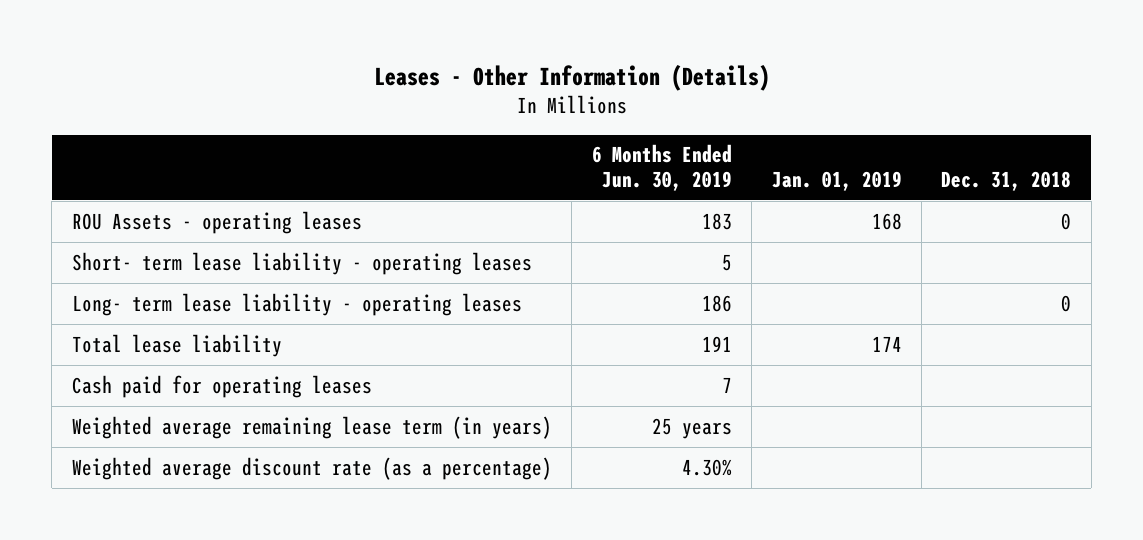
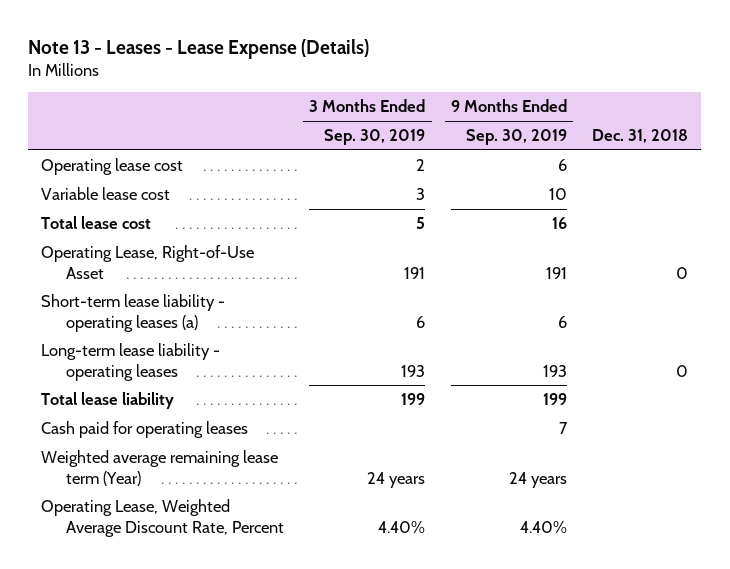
- Leases - Other Information (Details)
+ Note 13 - Leases - Lease Expense (Details)
- | 6 Months Ended Jun. 30, 2019 | Jan. 01, 2019 | Dec. 31, 2018
+ | 3 Months Ended Sep. 30, 2019 | 9 Months Ended Sep. 30, 2019 | Dec. 31, 2018
- ROU Assets - operating leases | 183 | 168 | 0
- Short- term lease liability - operating leases | 5 | |
- Long- term lease liability - operating leases | 186 | | 0
+ Operating lease cost | 2 | 6 |
+ Variable lease cost | 3 | 10 |
+ Total lease cost | 5 | 16 |
+ Operating Lease, Right-of-Use Asset | 191 | 191 | 0
+ Short-term lease liability - operating leases (a) | 6 | 6 |
+ Long-term lease liability - operating leases | 193 | 193 | 0
- Weighted average remaining lease term (in years) | 25 years | |
- Weighted average discount rate (as a percentage) | 4.30% | |
+ Weighted average remaining lease term (Year) | 24 years | 24 years |
+ Operating Lease, Weighted Average Discount Rate, Percent | 4.40% | 4.40% |

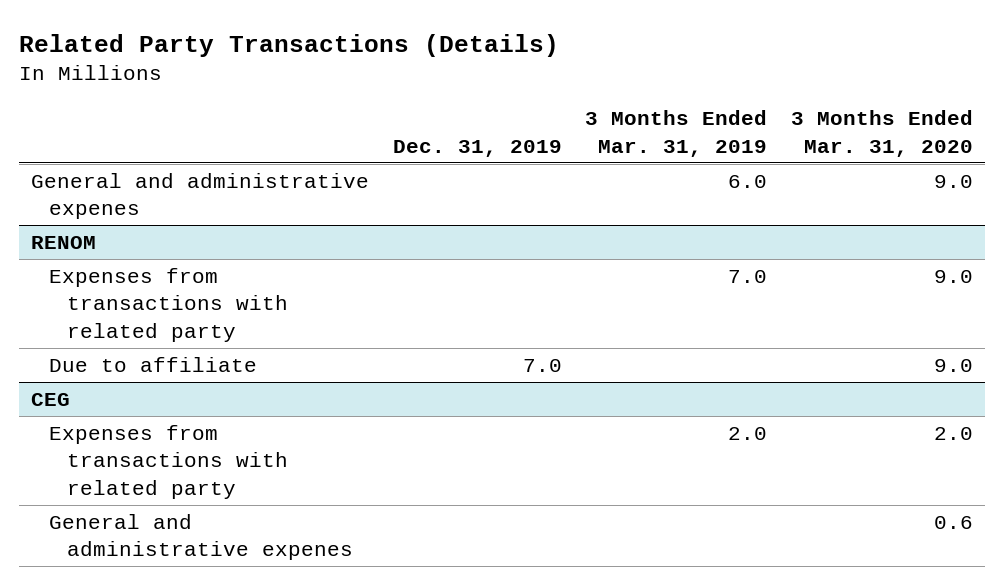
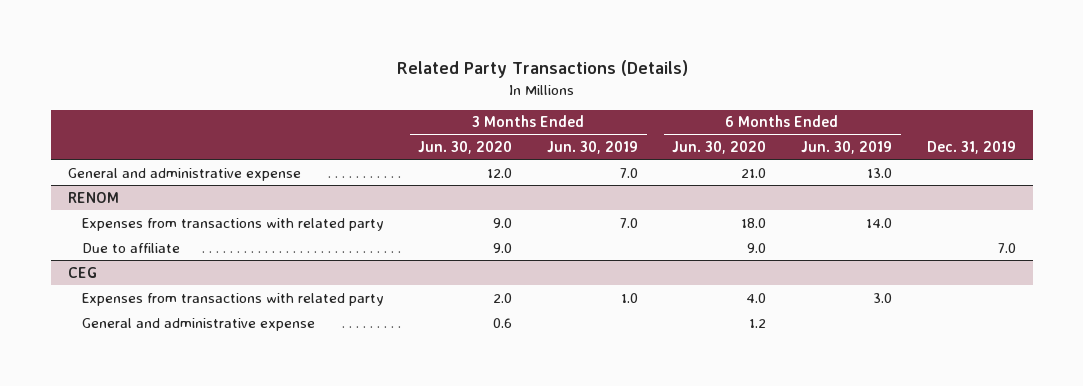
- | Dec. 31, 2019 | 3 Months Ended Mar. 31, 2019 | 3 Months Ended Mar. 31, 2020
+ | 3 Months Ended Jun. 30, 2020 | 3 Months Ended Jun. 30, 2019 | 6 Months Ended Jun. 30, 2020 | 6 Months Ended Jun. 30, 2019 | Dec. 31, 2019
- General and administrative expenes | | 6.0 | 9.0
+ General and administrative expense | 12.0 | 7.0 | 21.0 | 13.0 |
@ CEG
- General and administrative expenes | | | 0.6
+ General and administrative expense | 0.6 | | 1.2 | |

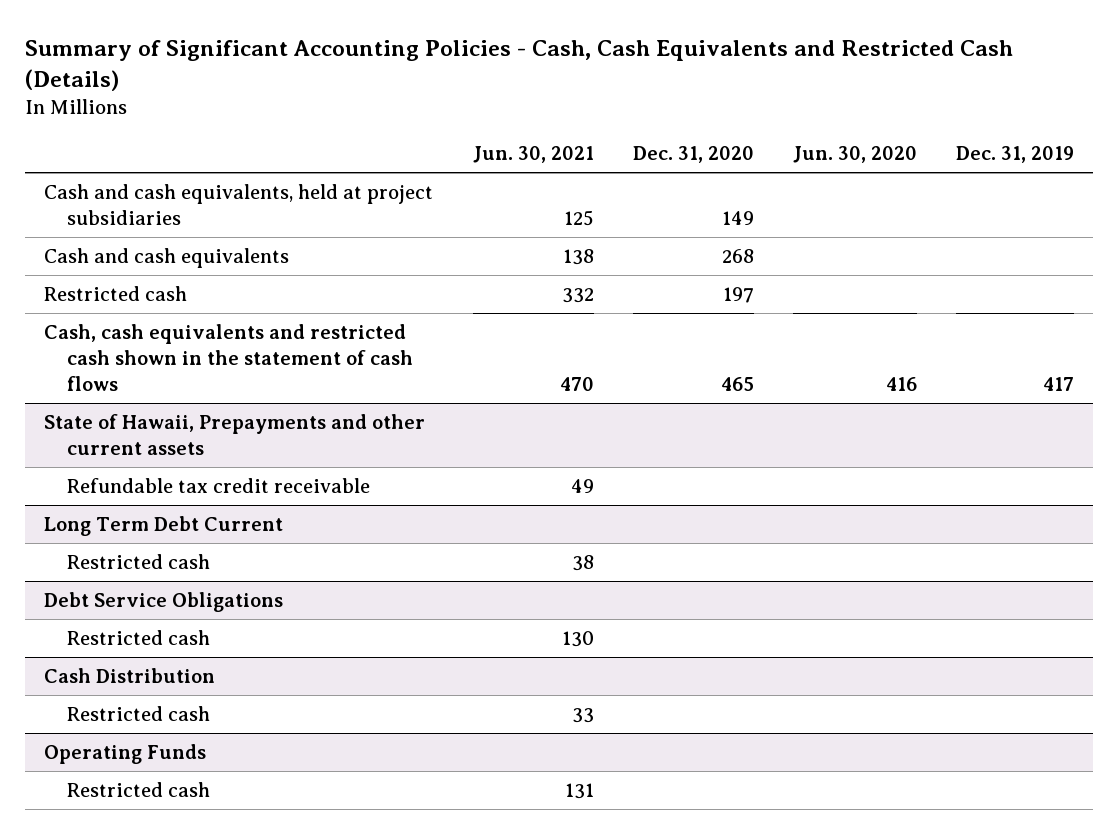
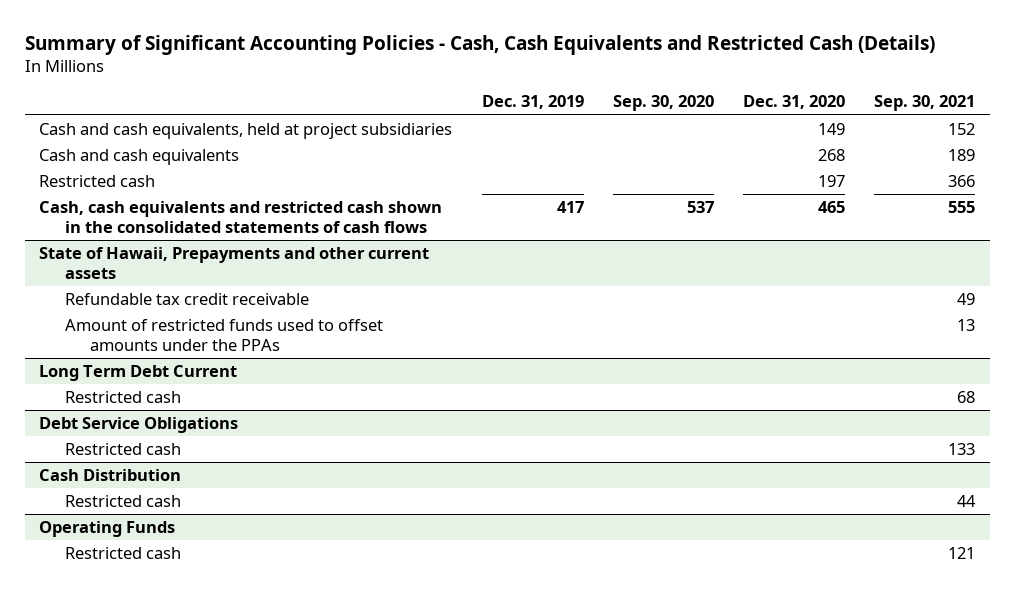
- | Jun. 30, 2021 | Dec. 31, 2020 | Jun. 30, 2020 | Dec. 31, 2019
+ | Dec. 31, 2019 | Sep. 30, 2020 | Dec. 31, 2020 | Sep. 30, 2021
- Cash, cash equivalents and restricted cash shown in the statement of cash flows | 470 | 465 | 416 | 417
+ Cash, cash equivalents and restricted cash shown in the consolidated statements of cash flows | 417 | 537 | 465 | 555
@ State of Hawaii, Prepayments and other current assets
+ Amount of restricted funds used to offset amounts under the PPAs | | | | 13

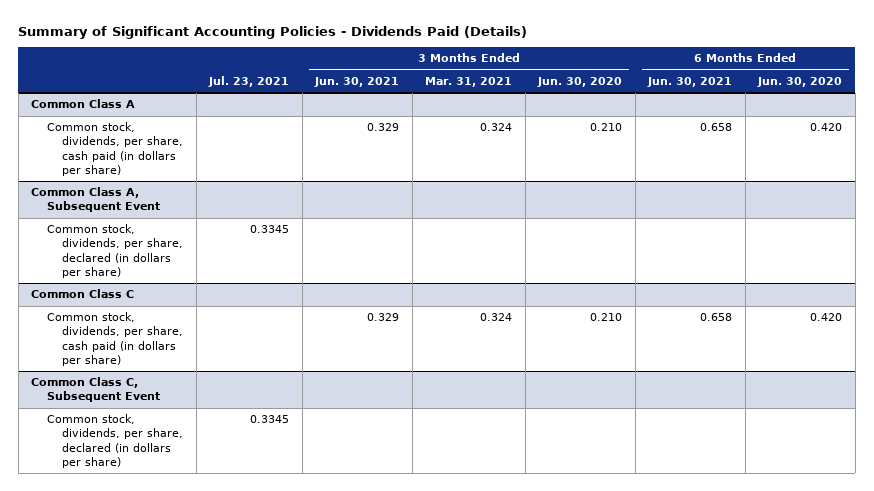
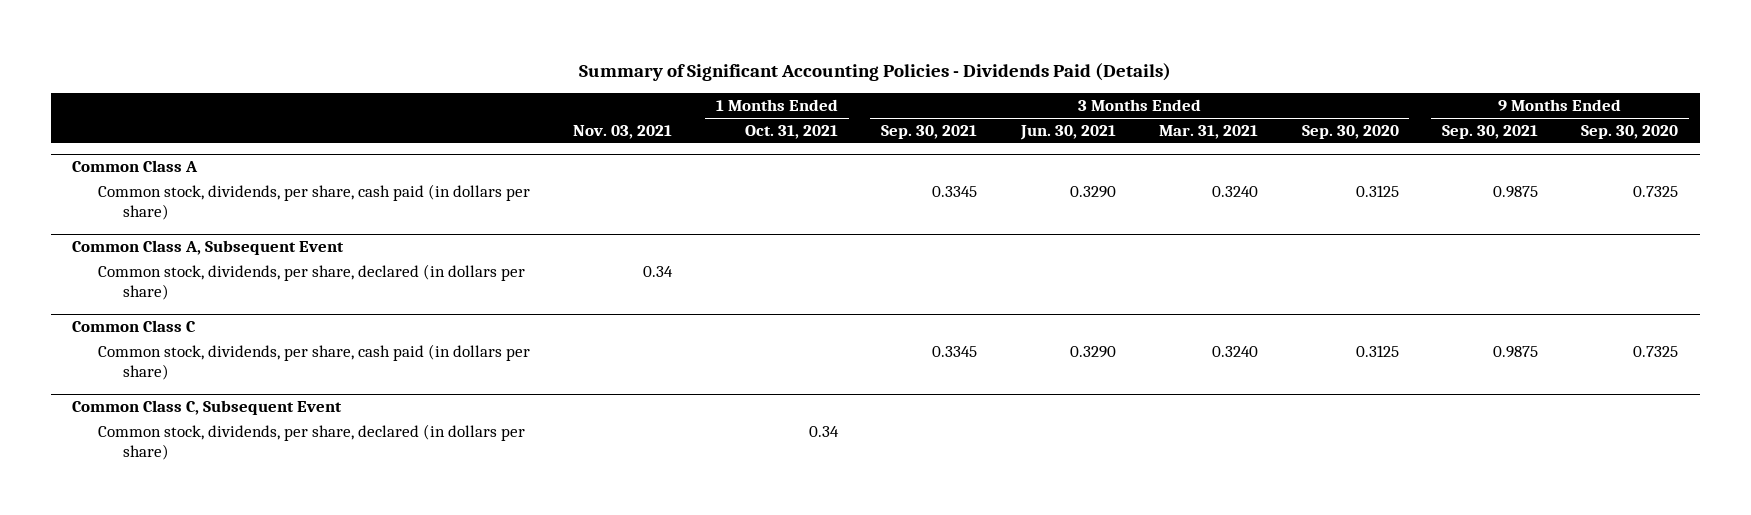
- | Jul. 23, 2021 | 3 Months Ended Jun. 30, 2021 | 3 Months Ended Mar. 31, 2021 | 3 Months Ended Jun. 30, 2020 | 6 Months Ended Jun. 30, 2021 | 6 Months Ended Jun. 30, 2020
+ | Nov. 03, 2021 | 1 Months Ended Oct. 31, 2021 | 3 Months Ended Sep. 30, 2021 | 3 Months Ended Jun. 30, 2021 | 3 Months Ended Mar. 31, 2021 | 3 Months Ended Sep. 30, 2020 | 9 Months Ended Sep. 30, 2021 | 9 Months Ended Sep. 30, 2020
@ Common Class A
- Common stock, dividends, per share, cash paid (in dollars per share) | | 0.329 | 0.324 | 0.210 | 0.658 | 0.420
+ Common stock, dividends, per share, cash paid (in dollars per share) | | | 0.3345 | 0.3290 | 0.3240 | 0.3125 | 0.9875 | 0.7325
@ Common Class C
- Common stock, dividends, per share, cash paid (in dollars per share) | | 0.329 | 0.324 | 0.210 | 0.658 | 0.420
+ Common stock, dividends, per share, cash paid (in dollars per share) | | | 0.3345 | 0.3290 | 0.3240 | 0.3125 | 0.9875 | 0.7325

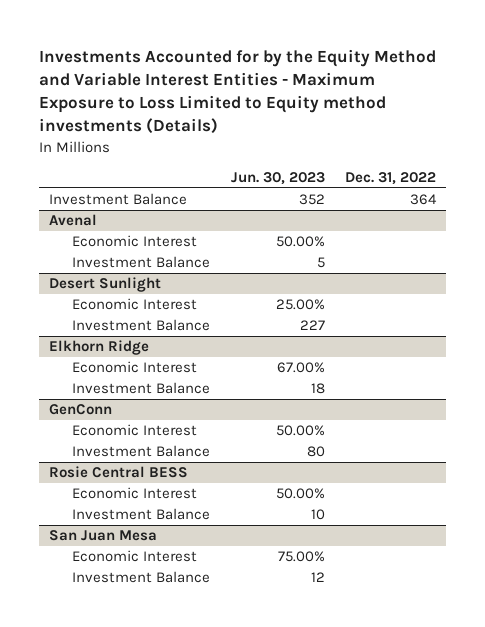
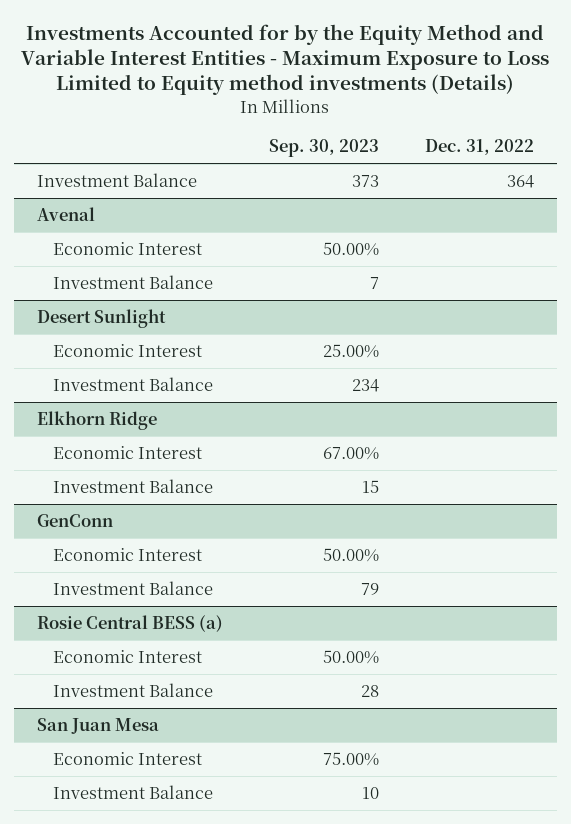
- | Jun. 30, 2023 | Dec. 31, 2022
+ | Sep. 30, 2023 | Dec. 31, 2022
- Rosie Central BESS
+ Rosie Central BESS (a)

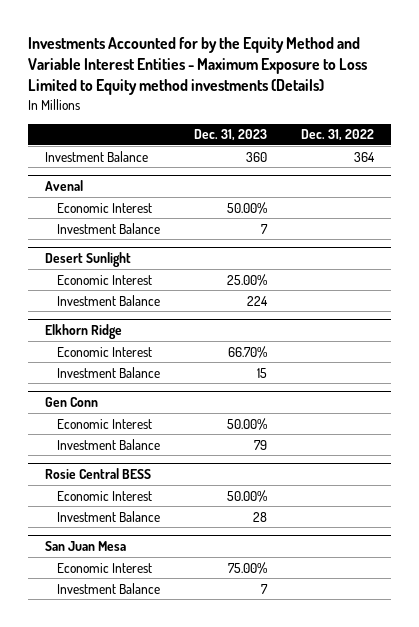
- | Sep. 30, 2023 | Dec. 31, 2022
+ | Dec. 31, 2023 | Dec. 31, 2022
- GenConn
+ Gen Conn
- Rosie Central BESS (a)
+ Rosie Central BESS

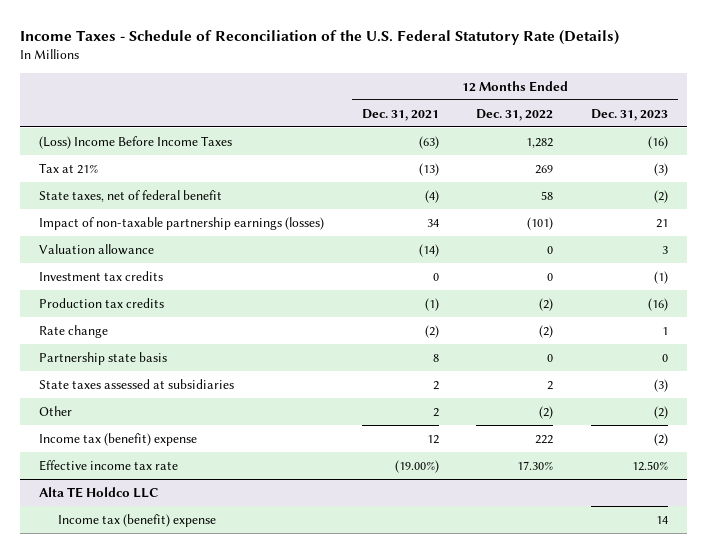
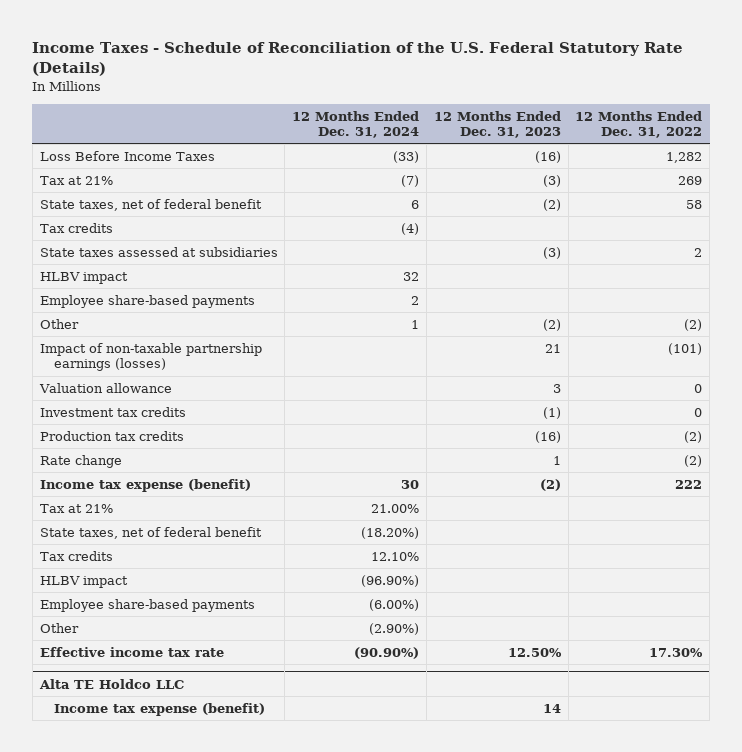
- | 12 Months Ended Dec. 31, 2021 | 12 Months Ended Dec. 31, 2022 | 12 Months Ended Dec. 31, 2023
+ | 12 Months Ended Dec. 31, 2024 | 12 Months Ended Dec. 31, 2023 | 12 Months Ended Dec. 31, 2022
- (Loss) Income Before Income Taxes | (63) | 1,282 | (16)
+ Loss Before Income Taxes | (33) | (16) | 1,282
+ Tax credits | (4) | |
moved up: State taxes assessed at subsidiaries | | (3) | 2
+ HLBV impact | 32 | |
+ Employee share-based payments | 2 | |
moved up: Other | 1 | (2) | (2)
- Partnership state basis | 8 | 0 | 0
- Income tax (benefit) expense | 12 | 222 | (2)
+ Income tax expense (benefit) | 30 | (2) | 222
+ Tax at 21% | 21.00% | |
+ State taxes, net of federal benefit | (18.20%) | |
+ Tax credits | 12.10% | |
+ HLBV impact | (96.90%) | |
+ Employee share-based payments | (6.00%) | |
+ Other | (2.90%) | |
@ Alta TE Holdco LLC
- Income tax (benefit) expense | | | 14
+ Income tax expense (benefit) | | 14 |

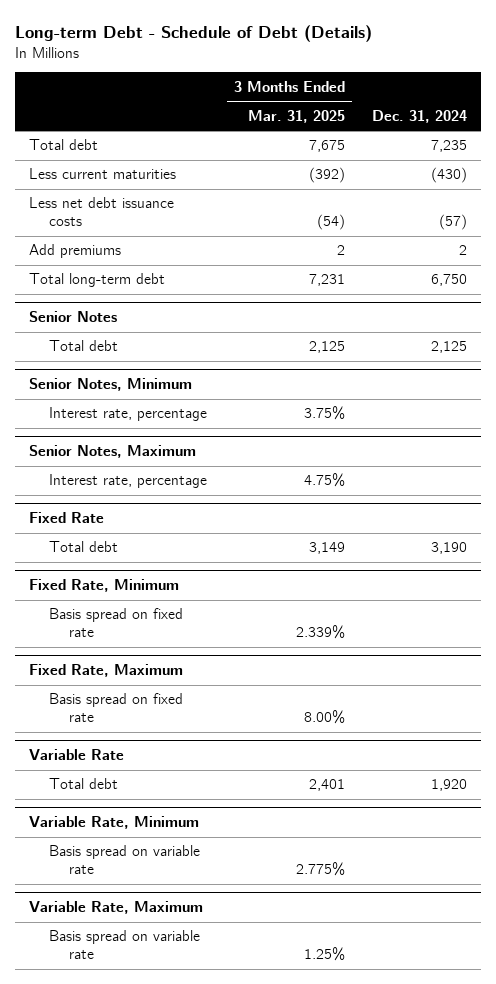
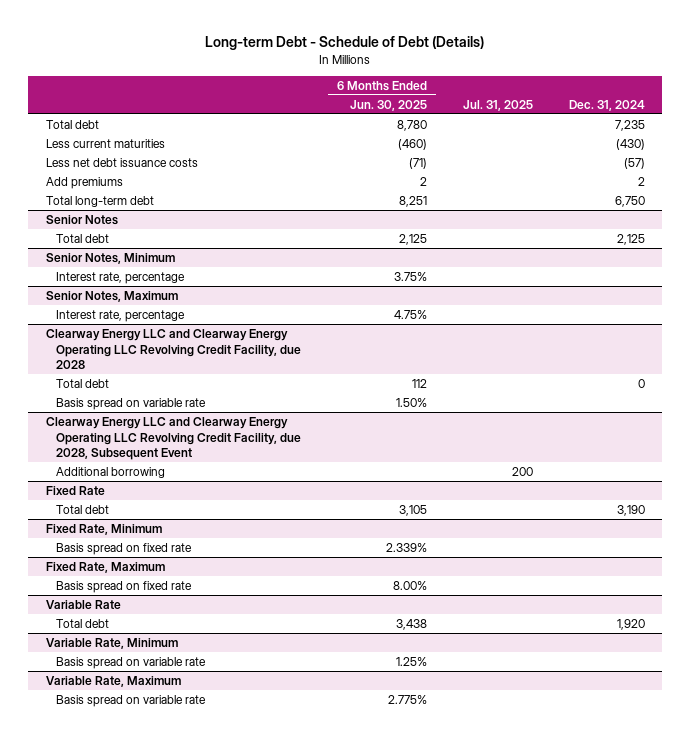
- | 3 Months Ended Mar. 31, 2025 | Dec. 31, 2024
+ | 6 Months Ended Jun. 30, 2025 | Jul. 31, 2025 | Dec. 31, 2024
+ Clearway Energy LLC and Clearway Energy Operating LLC Revolving Credit Facility, due 2028
+ Total debt | 112 | | 0
+ Basis spread on variable rate | 1.50% | |
+ Clearway Energy LLC and Clearway Energy Operating LLC Revolving Credit Facility, due 2028, Subsequent Event
+ Additional borrowing | | 200 |

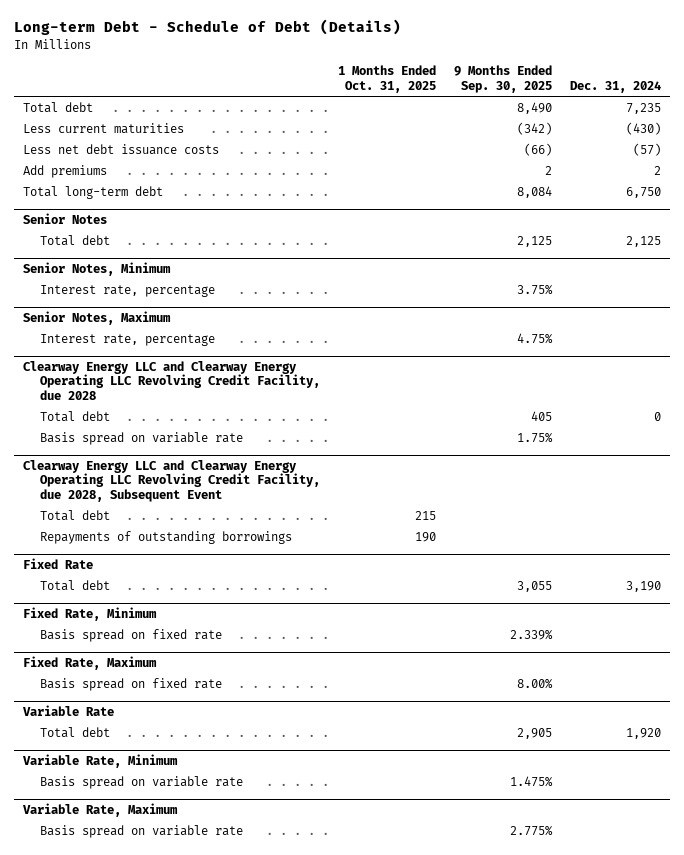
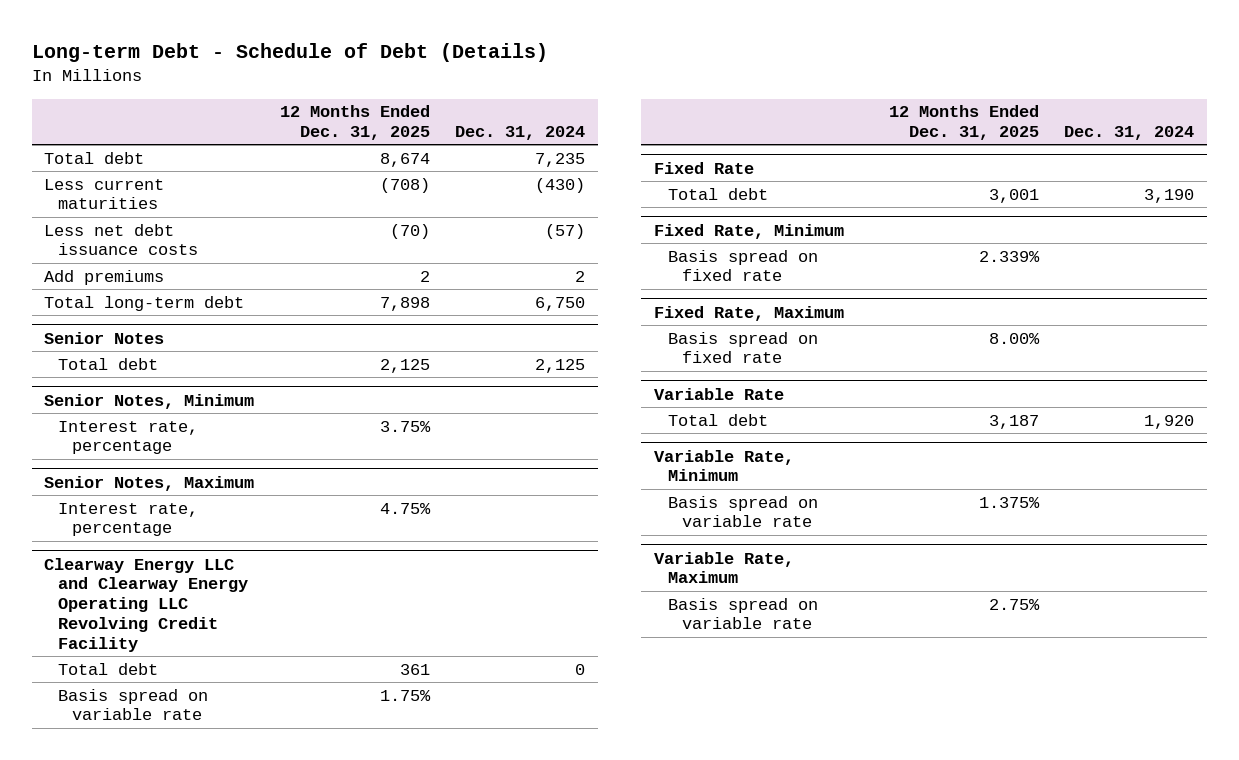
- | 1 Months Ended Oct. 31, 2025 | 9 Months Ended Sep. 30, 2025 | Dec. 31, 2024
+ | 12 Months Ended Dec. 31, 2025 | Dec. 31, 2024
- Clearway Energy LLC and Clearway Energy Operating LLC Revolving Credit Facility, due 2028
+ Clearway Energy LLC and Clearway Energy Operating LLC Revolving Credit Facility
- Clearway Energy LLC and Clearway Energy Operating LLC Revolving Credit Facility, due 2028, Subsequent Event
- Total debt | 215 | |
- Repayments of outstanding borrowings | 190 | |

